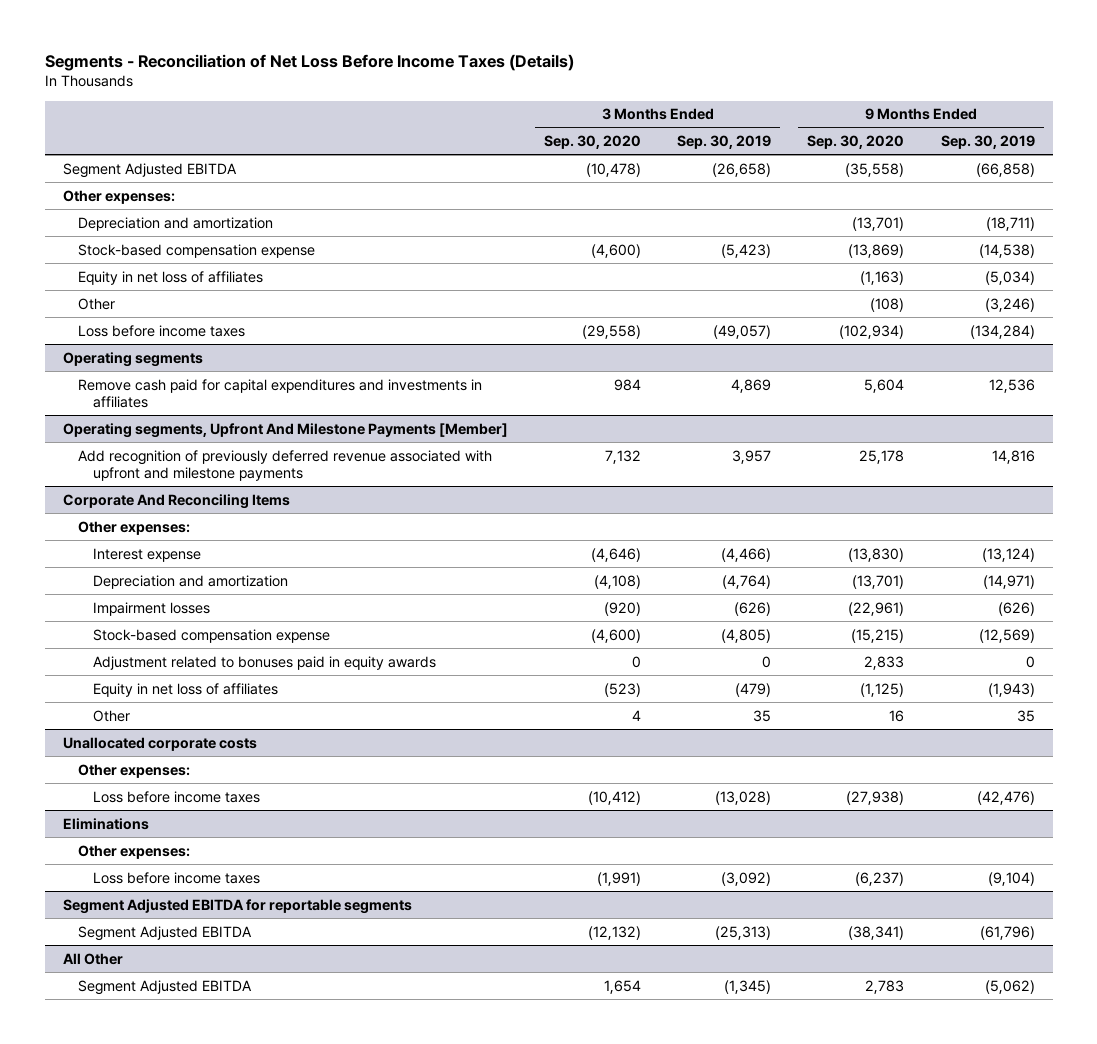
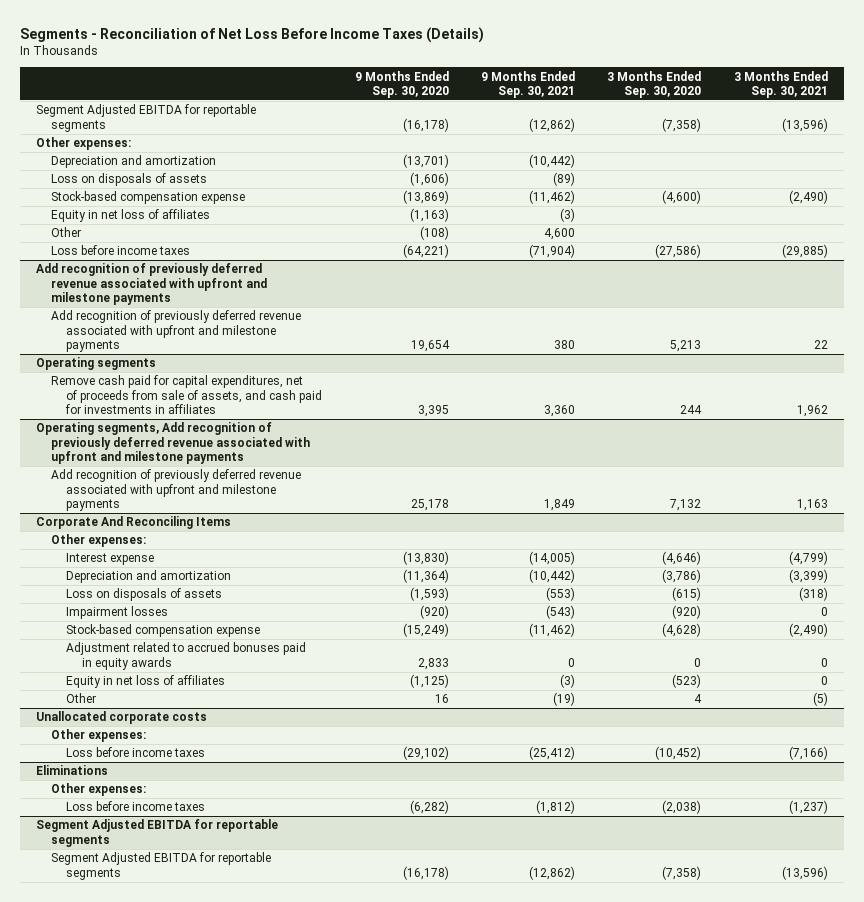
- | 3 Months Ended Sep. 30, 2020 | 3 Months Ended Sep. 30, 2019 | 9 Months Ended Sep. 30, 2020 | 9 Months Ended Sep. 30, 2019
+ | 9 Months Ended Sep. 30, 2020 | 9 Months Ended Sep. 30, 2021 | 3 Months Ended Sep. 30, 2020 | 3 Months Ended Sep. 30, 2021
- Segment Adjusted EBITDA | (10,478) | (26,658) | (35,558) | (66,858)
+ Segment Adjusted EBITDA for reportable segments | (16,178) | (12,862) | (7,358) | (13,596)
+ Loss on disposals of assets | (1,606) | (89) | |
- Loss before income taxes | (29,558) | (49,057) | (102,934) | (134,284)
+ Loss before income taxes | (64,221) | (71,904) | (27,586) | (29,885)
+ Add recognition of previously deferred revenue associated with upfront and milestone payments
+ Add recognition of previously deferred revenue associated with upfront and milestone payments | 19,654 | 380 | 5,213 | 22
@ Operating segments
- Remove cash paid for capital expenditures and investments in affiliates | 984 | 4,869 | 5,604 | 12,536
- Operating segments, Upfront And Milestone Payments [Member]
@ Operating segments
+ Remove cash paid for capital expenditures, net of proceeds from sale of assets, and cash paid for investments in affiliates | 3,395 | 3,360 | 244 | 1,962
+ Operating segments, Add recognition of previously deferred revenue associated with upfront and milestone payments
@ Corporate And Reconciling Items
- Depreciation and amortization | (4,108) | (4,764) | (13,701) | (14,971)
- Impairment losses | (920) | (626) | (22,961) | (626)
- Stock-based compensation expense | (4,600) | (4,805) | (15,215) | (12,569)
- Adjustment related to bonuses paid in equity awards | 0 | 0 | 2,833 | 0
+ Depreciation and amortization | (11,364) | (10,442) | (3,786) | (3,399)
+ Loss on disposals of assets | (1,593) | (553) | (615) | (318)
+ Impairment losses | (920) | (543) | (920) | 0
+ Stock-based compensation expense | (15,249) | (11,462) | (4,628) | (2,490)
+ Adjustment related to accrued bonuses paid in equity awards | 2,833 | 0 | 0 | 0
@ Unallocated corporate costs
- Loss before income taxes | (10,412) | (13,028) | (27,938) | (42,476)
+ Loss before income taxes | (29,102) | (25,412) | (10,452) | (7,166)
@ Eliminations
- Loss before income taxes | (1,991) | (3,092) | (6,237) | (9,104)
+ Loss before income taxes | (6,282) | (1,812) | (2,038) | (1,237)
@ Segment Adjusted EBITDA for reportable segments
- Segment Adjusted EBITDA | (12,132) | (25,313) | (38,341) | (61,796)
- All Other
- Segment Adjusted EBITDA | 1,654 | (1,345) | 2,783 | (5,062)
@ Segment Adjusted EBITDA for reportable segments
+ Segment Adjusted EBITDA for reportable segments | (16,178) | (12,862) | (7,358) | (13,596)

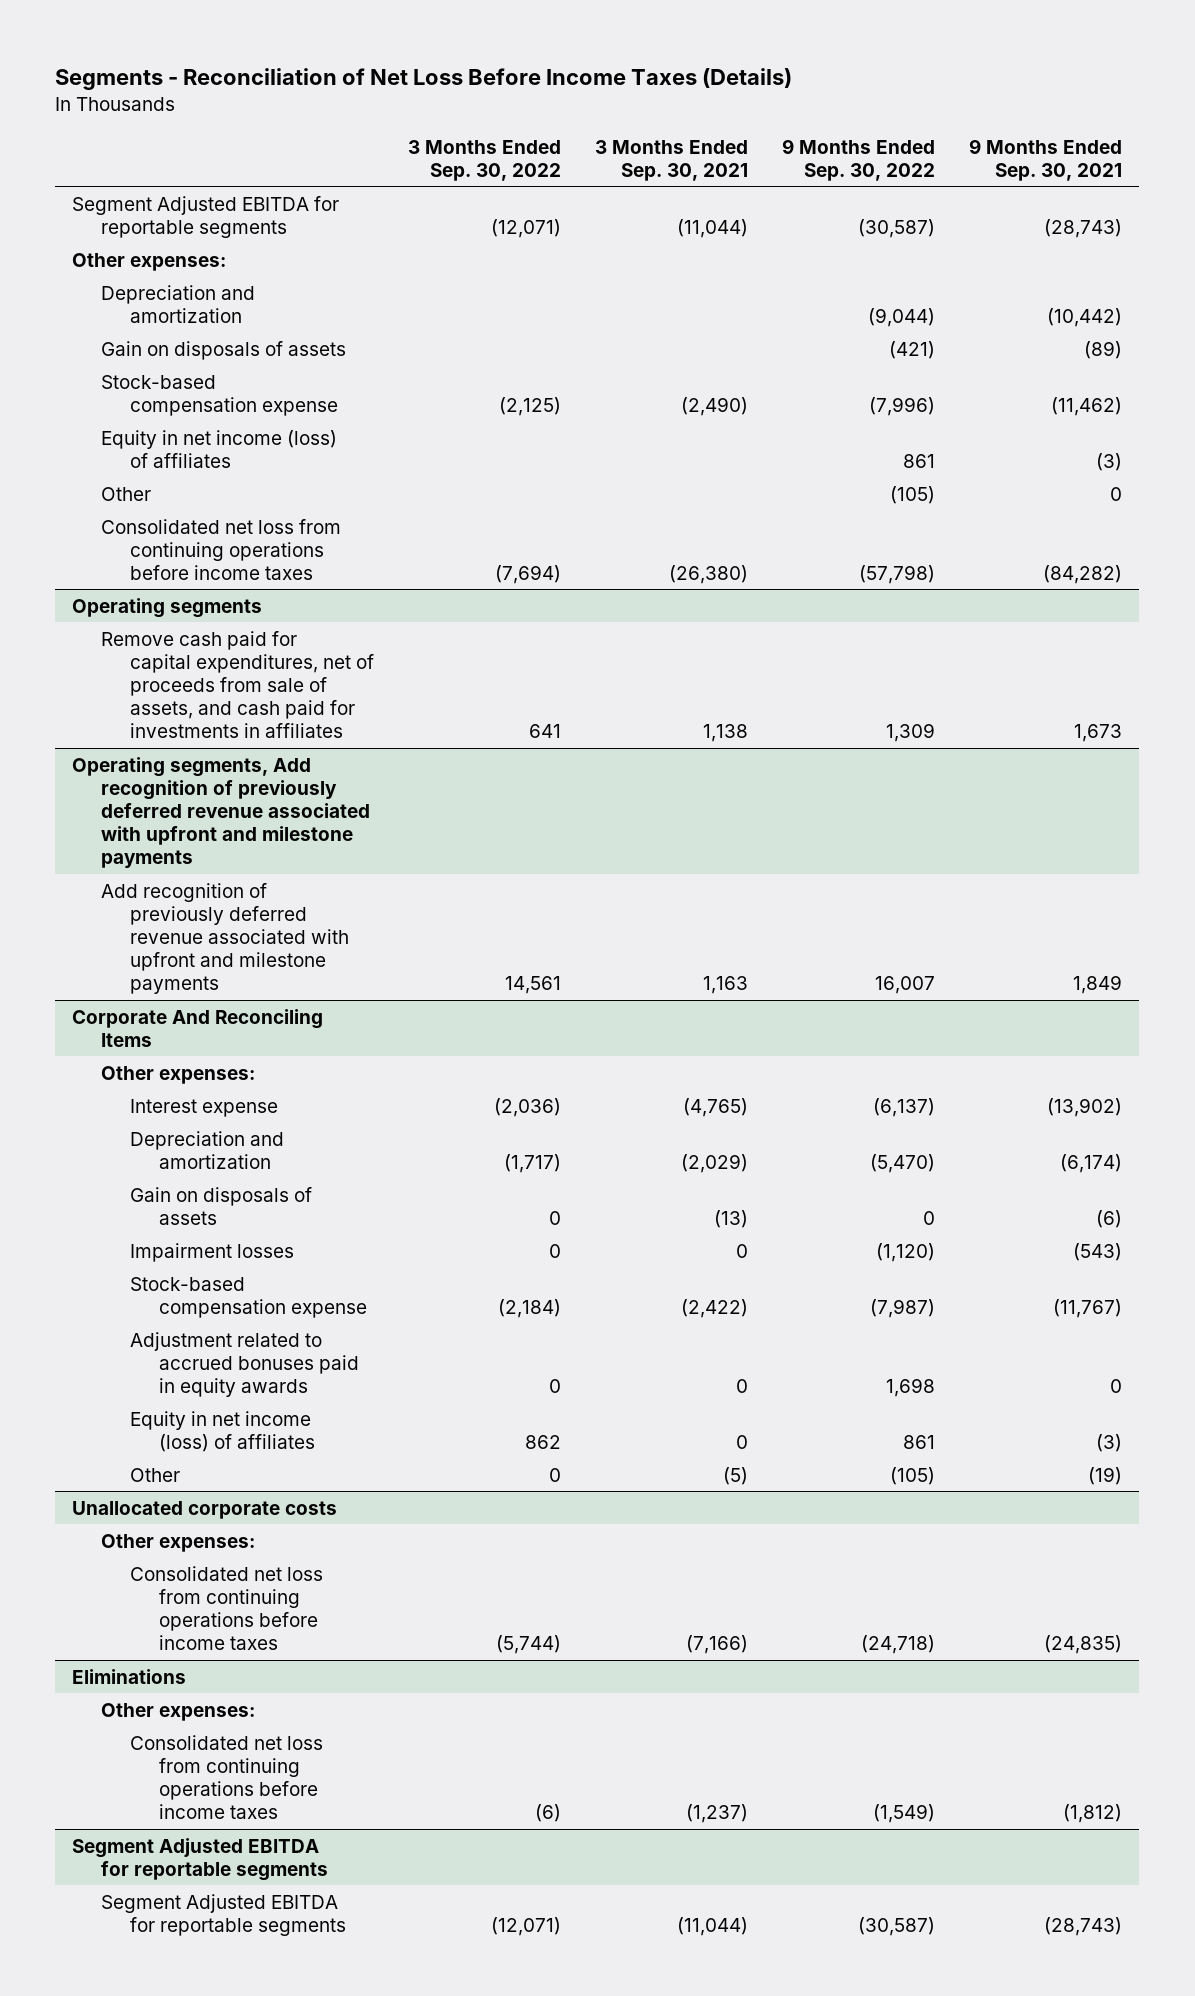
- | 9 Months Ended Sep. 30, 2020 | 9 Months Ended Sep. 30, 2021 | 3 Months Ended Sep. 30, 2020 | 3 Months Ended Sep. 30, 2021
+ | 3 Months Ended Sep. 30, 2022 | 3 Months Ended Sep. 30, 2021 | 9 Months Ended Sep. 30, 2022 | 9 Months Ended Sep. 30, 2021
- Segment Adjusted EBITDA for reportable segments | (16,178) | (12,862) | (7,358) | (13,596)
+ Segment Adjusted EBITDA for reportable segments | (12,071) | (11,044) | (30,587) | (28,743)
- Loss on disposals of assets | (1,606) | (89) | |
+ Gain on disposals of assets | | | (421) | (89)
- Equity in net loss of affiliates | (1,163) | (3) | |
- Other | (108) | 4,600 | |
- Loss before income taxes | (64,221) | (71,904) | (27,586) | (29,885)
- Add recognition of previously deferred revenue associated with upfront and milestone payments
- Add recognition of previously deferred revenue associated with upfront and milestone payments | 19,654 | 380 | 5,213 | 22
+ Equity in net income (loss) of affiliates | | | 861 | (3)
+ Other | | | (105) | 0
+ Consolidated net loss from continuing operations before income taxes | (7,694) | (26,380) | (57,798) | (84,282)
@ Operating segments
- Remove cash paid for capital expenditures, net of proceeds from sale of assets, and cash paid for investments in affiliates | 3,395 | 3,360 | 244 | 1,962
+ Remove cash paid for capital expenditures, net of proceeds from sale of assets, and cash paid for investments in affiliates | 641 | 1,138 | 1,309 | 1,673
@ Corporate And Reconciling Items
- Interest expense | (13,830) | (14,005) | (4,646) | (4,799)
- Depreciation and amortization | (11,364) | (10,442) | (3,786) | (3,399)
- Loss on disposals of assets | (1,593) | (553) | (615) | (318)
+ Interest expense | (2,036) | (4,765) | (6,137) | (13,902)
+ Depreciation and amortization | (1,717) | (2,029) | (5,470) | (6,174)
+ Gain on disposals of assets | 0 | (13) | 0 | (6)
- Stock-based compensation expense | (15,249) | (11,462) | (4,628) | (2,490)
+ Stock-based compensation expense | (2,184) | (2,422) | (7,987) | (11,767)
- Equity in net loss of affiliates | (1,125) | (3) | (523) | 0
+ Equity in net income (loss) of affiliates | 862 | 0 | 861 | (3)
@ Unallocated corporate costs
- Loss before income taxes | (29,102) | (25,412) | (10,452) | (7,166)
+ Consolidated net loss from continuing operations before income taxes | (5,744) | (7,166) | (24,718) | (24,835)
@ Eliminations
- Loss before income taxes | (6,282) | (1,812) | (2,038) | (1,237)
+ Consolidated net loss from continuing operations before income taxes | (6) | (1,237) | (1,549) | (1,812)
@ Segment Adjusted EBITDA for reportable segments
- Segment Adjusted EBITDA for reportable segments | (16,178) | (12,862) | (7,358) | (13,596)
+ Segment Adjusted EBITDA for reportable segments | (12,071) | (11,044) | (30,587) | (28,743)

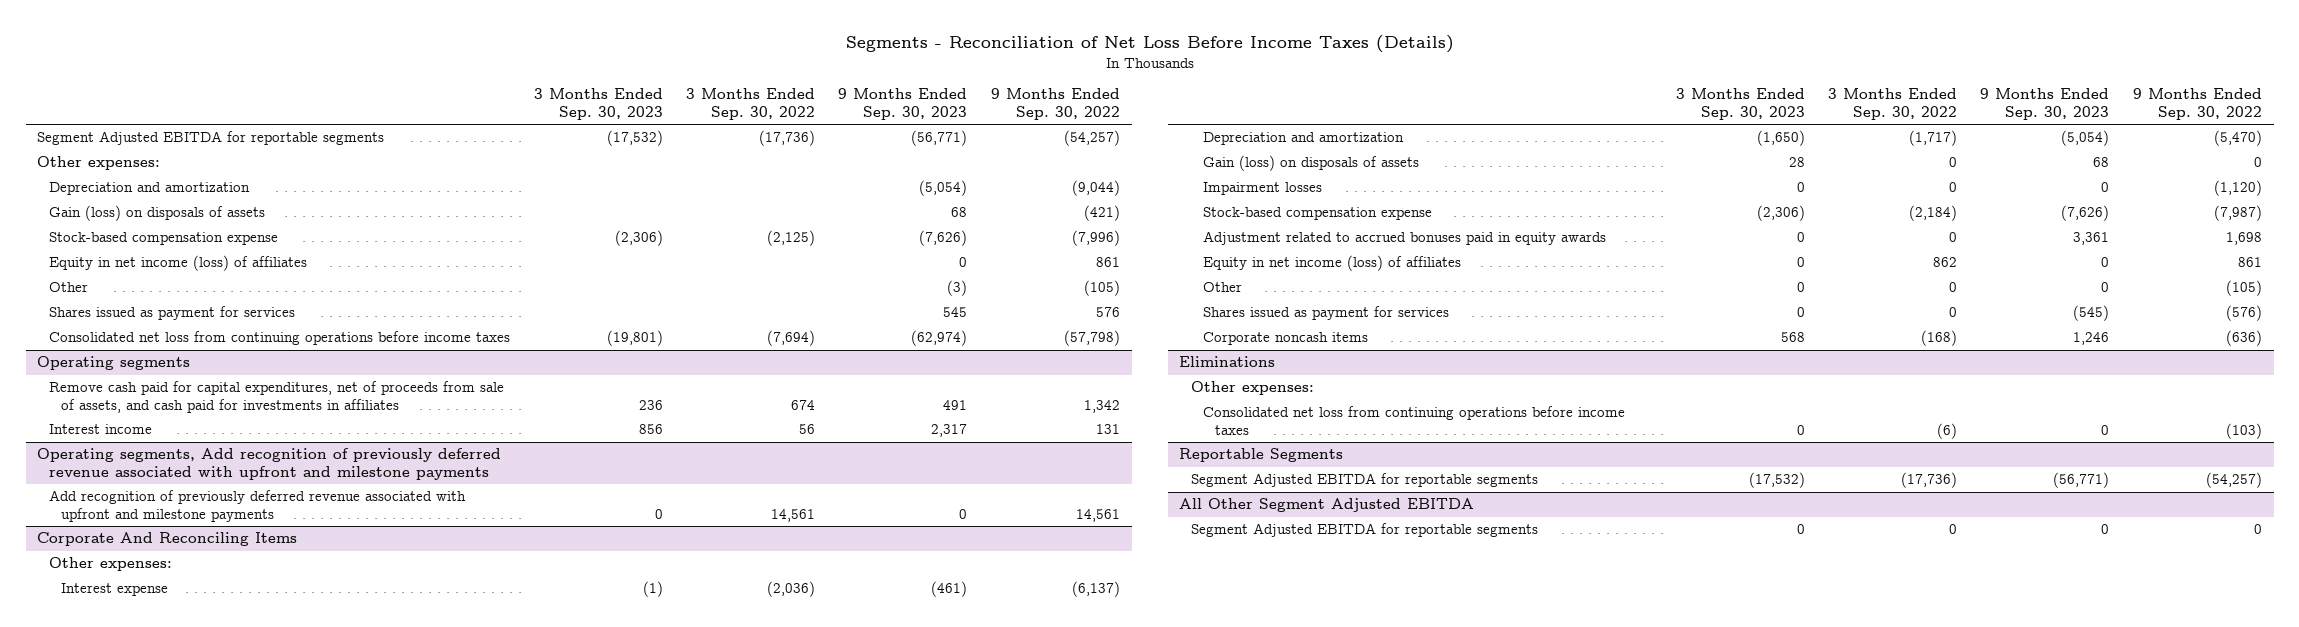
- | 3 Months Ended Sep. 30, 2022 | 3 Months Ended Sep. 30, 2021 | 9 Months Ended Sep. 30, 2022 | 9 Months Ended Sep. 30, 2021
+ | 3 Months Ended Sep. 30, 2023 | 3 Months Ended Sep. 30, 2022 | 9 Months Ended Sep. 30, 2023 | 9 Months Ended Sep. 30, 2022
- Segment Adjusted EBITDA for reportable segments | (12,071) | (11,044) | (30,587) | (28,743)
+ Segment Adjusted EBITDA for reportable segments | (17,532) | (17,736) | (56,771) | (54,257)
- Gain on disposals of assets | | | (421) | (89)
+ Gain (loss) on disposals of assets | | | 68 | (421)
+ Shares issued as payment for services | | | 545 | 576
@ Operating segments
- Remove cash paid for capital expenditures, net of proceeds from sale of assets, and cash paid for investments in affiliates | 641 | 1,138 | 1,309 | 1,673
+ Remove cash paid for capital expenditures, net of proceeds from sale of assets, and cash paid for investments in affiliates | 236 | 674 | 491 | 1,342
+ Interest income | 856 | 56 | 2,317 | 131
@ Operating segments, Add recognition of previously deferred revenue associated with upfront and milestone payments
- Add recognition of previously deferred revenue associated with upfront and milestone payments | 14,561 | 1,163 | 16,007 | 1,849
+ Add recognition of previously deferred revenue associated with upfront and milestone payments | 0 | 14,561 | 0 | 14,561
@ Corporate And Reconciling Items
- Gain on disposals of assets | 0 | (13) | 0 | (6)
+ Gain (loss) on disposals of assets | 28 | 0 | 68 | 0
- Unallocated corporate costs
- Other expenses:
- Consolidated net loss from continuing operations before income taxes | (5,744) | (7,166) | (24,718) | (24,835)
@ Corporate And Reconciling Items
+ Shares issued as payment for services | 0 | 0 | (545) | (576)
+ Corporate noncash items | 568 | (168) | 1,246 | (636)
@ Eliminations
- Consolidated net loss from continuing operations before income taxes | (6) | (1,237) | (1,549) | (1,812)
- Segment Adjusted EBITDA for reportable segments
- Segment Adjusted EBITDA for reportable segments | (12,071) | (11,044) | (30,587) | (28,743)
@ Eliminations
+ Consolidated net loss from continuing operations before income taxes | 0 | (6) | 0 | (103)
+ Reportable Segments
+ Segment Adjusted EBITDA for reportable segments | (17,532) | (17,736) | (56,771) | (54,257)
+ All Other Segment Adjusted EBITDA
+ Segment Adjusted EBITDA for reportable segments | 0 | 0 | 0 | 0

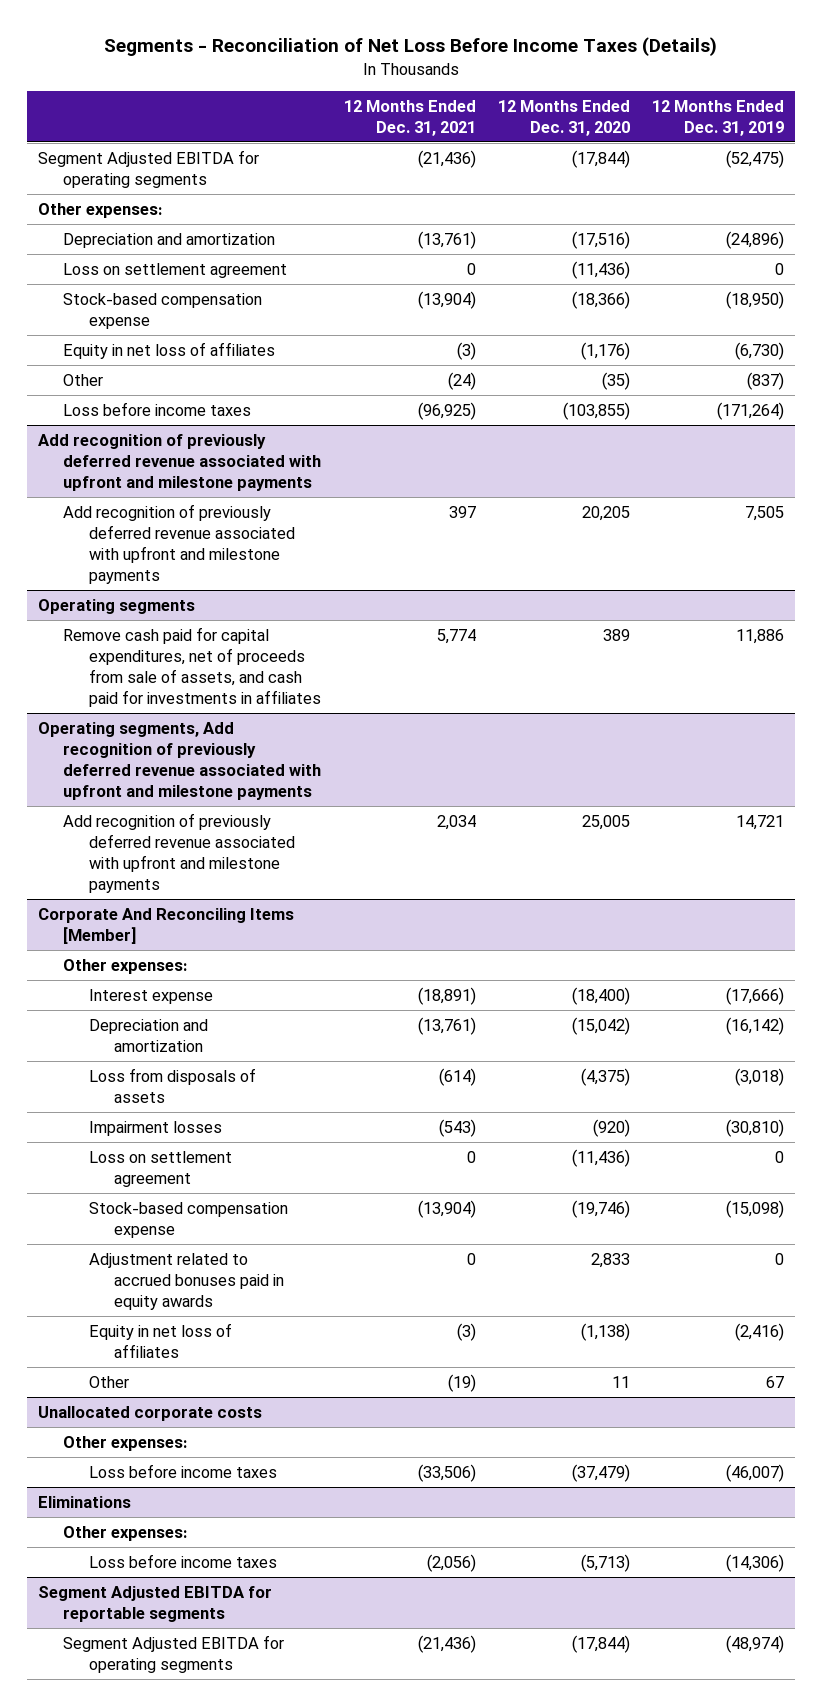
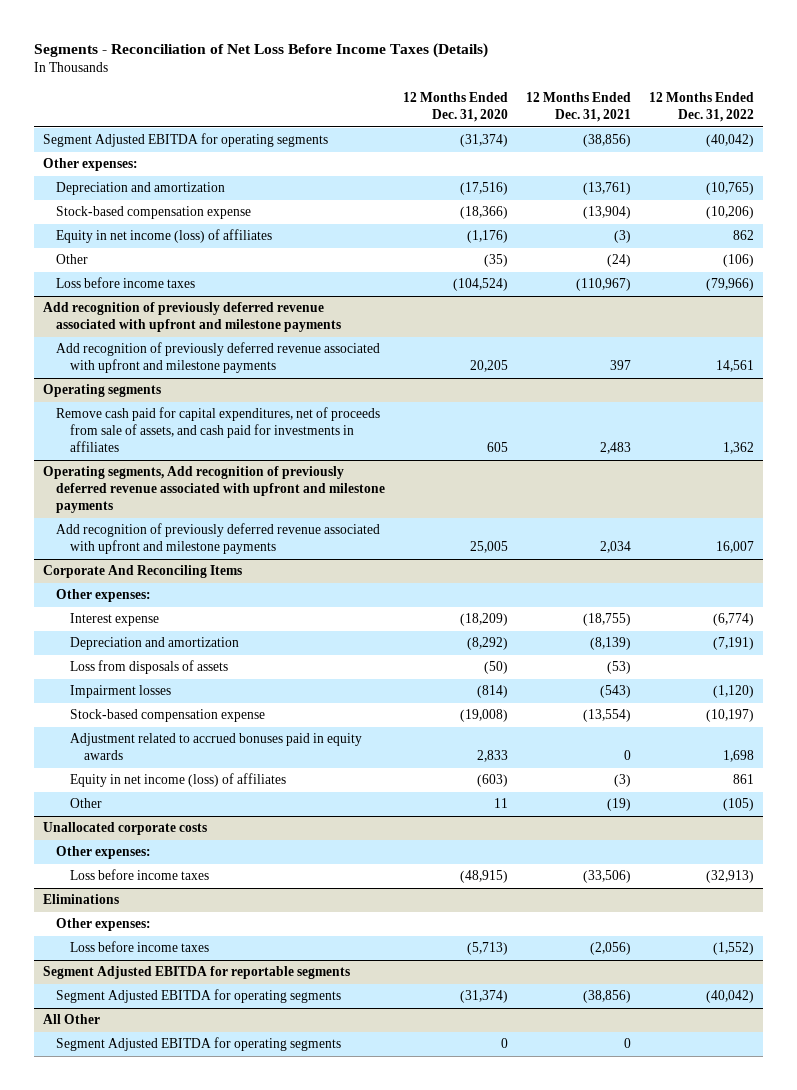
- | 12 Months Ended Dec. 31, 2021 | 12 Months Ended Dec. 31, 2020 | 12 Months Ended Dec. 31, 2019
+ | 12 Months Ended Dec. 31, 2020 | 12 Months Ended Dec. 31, 2021 | 12 Months Ended Dec. 31, 2022
- Segment Adjusted EBITDA for operating segments | (21,436) | (17,844) | (52,475)
+ Segment Adjusted EBITDA for operating segments | (31,374) | (38,856) | (40,042)
- Loss on settlement agreement | 0 | (11,436) | 0
- Equity in net loss of affiliates | (3) | (1,176) | (6,730)
+ Equity in net income (loss) of affiliates | (1,176) | (3) | 862
- Loss before income taxes | (96,925) | (103,855) | (171,264)
+ Loss before income taxes | (104,524) | (110,967) | (79,966)
@ Operating segments
- Remove cash paid for capital expenditures, net of proceeds from sale of assets, and cash paid for investments in affiliates | 5,774 | 389 | 11,886
+ Remove cash paid for capital expenditures, net of proceeds from sale of assets, and cash paid for investments in affiliates | 605 | 2,483 | 1,362
- Corporate And Reconciling Items [Member]
+ Corporate And Reconciling Items
- Interest expense | (18,891) | (18,400) | (17,666)
- Depreciation and amortization | (13,761) | (15,042) | (16,142)
- Loss from disposals of assets | (614) | (4,375) | (3,018)
- Impairment losses | (543) | (920) | (30,810)
- Loss on settlement agreement | 0 | (11,436) | 0
- Stock-based compensation expense | (13,904) | (19,746) | (15,098)
+ Interest expense | (18,209) | (18,755) | (6,774)
+ Depreciation and amortization | (8,292) | (8,139) | (7,191)
+ Loss from disposals of assets | (50) | (53) |
+ Impairment losses | (814) | (543) | (1,120)
+ Stock-based compensation expense | (19,008) | (13,554) | (10,197)
- Equity in net loss of affiliates | (3) | (1,138) | (2,416)
+ Equity in net income (loss) of affiliates | (603) | (3) | 861
@ Unallocated corporate costs
- Loss before income taxes | (33,506) | (37,479) | (46,007)
+ Loss before income taxes | (48,915) | (33,506) | (32,913)
@ Segment Adjusted EBITDA for reportable segments
- Segment Adjusted EBITDA for operating segments | (21,436) | (17,844) | (48,974)
+ Segment Adjusted EBITDA for operating segments | (31,374) | (38,856) | (40,042)
+ All Other
+ Segment Adjusted EBITDA for operating segments | 0 | 0 |

